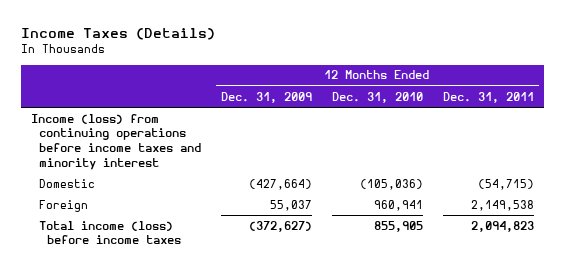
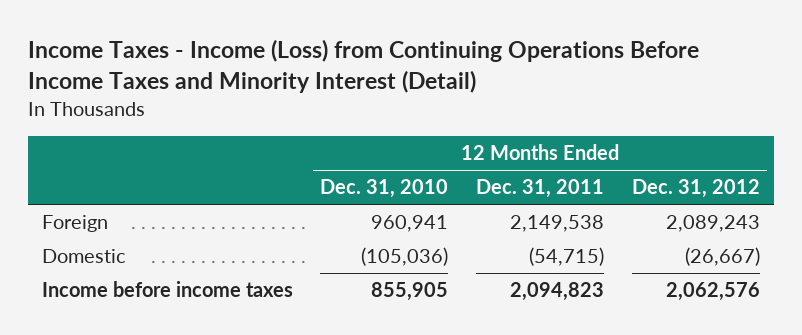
- Income Taxes (Details)
+ Income Taxes - Income (Loss) from Continuing Operations Before Income Taxes and Minority Interest (Detail)
- | 12 Months Ended Dec. 31, 2009 | 12 Months Ended Dec. 31, 2010 | 12 Months Ended Dec. 31, 2011
+ | 12 Months Ended Dec. 31, 2010 | 12 Months Ended Dec. 31, 2011 | 12 Months Ended Dec. 31, 2012
- Income (loss) from continuing operations before income taxes and minority interest
- Total income (loss) before income taxes | (372,627) | 855,905 | 2,094,823
moved down: Domestic | (105,036) | (54,715) | (26,667)
+ Income before income taxes | 855,905 | 2,094,823 | 2,062,576

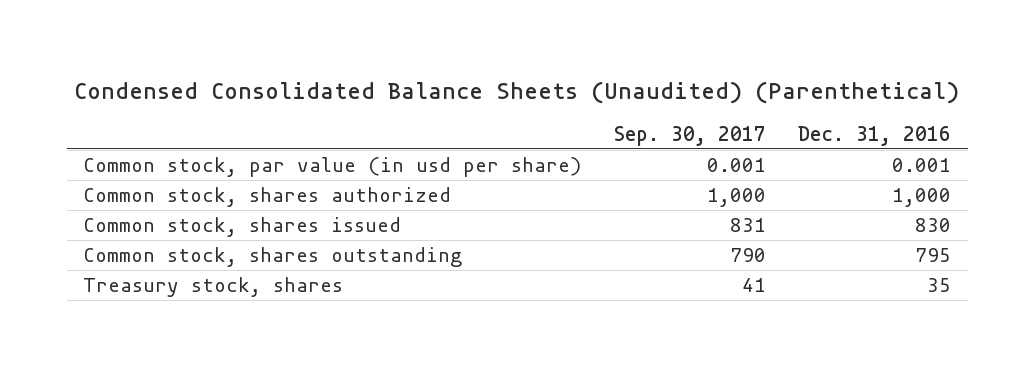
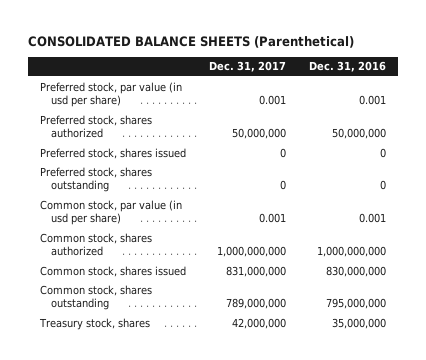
- Condensed Consolidated Balance Sheets (Unaudited) (Parenthetical)
+ CONSOLIDATED BALANCE SHEETS (Parenthetical)
- | Sep. 30, 2017 | Dec. 31, 2016
+ | Dec. 31, 2017 | Dec. 31, 2016
+ Preferred stock, par value (in usd per share) | 0.001 | 0.001
+ Preferred stock, shares authorized | 50,000,000 | 50,000,000
+ Preferred stock, shares issued | 0 | 0
+ Preferred stock, shares outstanding | 0 | 0
- Common stock, shares authorized | 1,000 | 1,000
- Common stock, shares issued | 831 | 830
- Common stock, shares outstanding | 790 | 795
- Treasury stock, shares | 41 | 35
+ Common stock, shares authorized | 1,000,000,000 | 1,000,000,000
+ Common stock, shares issued | 831,000,000 | 830,000,000
+ Common stock, shares outstanding | 789,000,000 | 795,000,000
+ Treasury stock, shares | 42,000,000 | 35,000,000

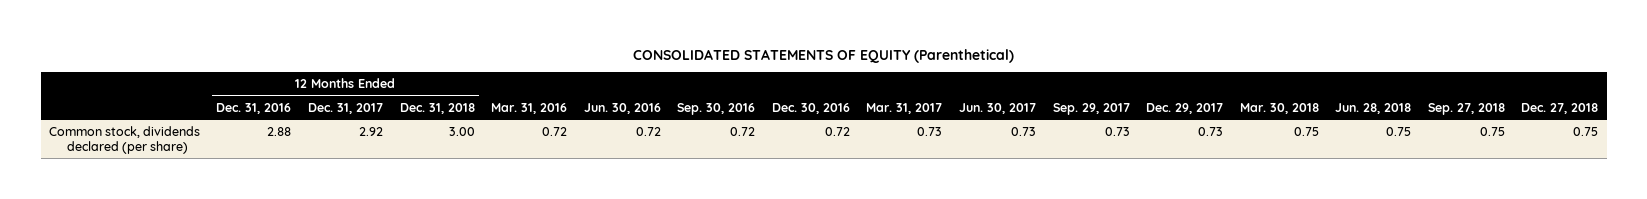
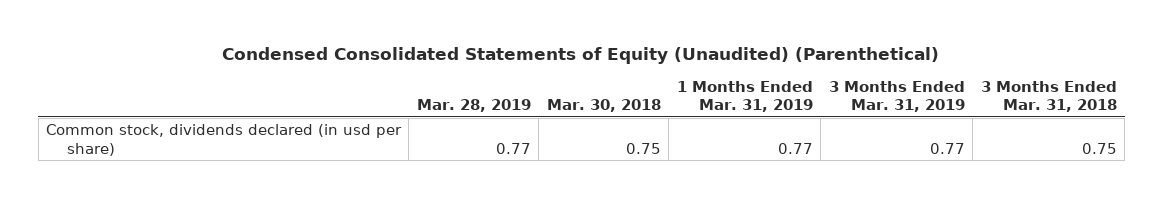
- CONSOLIDATED STATEMENTS OF EQUITY (Parenthetical)
+ Condensed Consolidated Statements of Equity (Unaudited) (Parenthetical)
- | 12 Months Ended Dec. 31, 2016 | 12 Months Ended Dec. 31, 2017 | 12 Months Ended Dec. 31, 2018 | Mar. 31, 2016 | Jun. 30, 2016 | Sep. 30, 2016 | Dec. 30, 2016 | Mar. 31, 2017 | Jun. 30, 2017 | Sep. 29, 2017 | Dec. 29, 2017 | Mar. 30, 2018 | Jun. 28, 2018 | Sep. 27, 2018 | Dec. 27, 2018
+ | Mar. 28, 2019 | Mar. 30, 2018 | 1 Months Ended Mar. 31, 2019 | 3 Months Ended Mar. 31, 2019 | 3 Months Ended Mar. 31, 2018
- Common stock, dividends declared (per share) | 2.88 | 2.92 | 3.00 | 0.72 | 0.72 | 0.72 | 0.72 | 0.73 | 0.73 | 0.73 | 0.73 | 0.75 | 0.75 | 0.75 | 0.75
+ Common stock, dividends declared (in usd per share) | 0.77 | 0.75 | 0.77 | 0.77 | 0.75

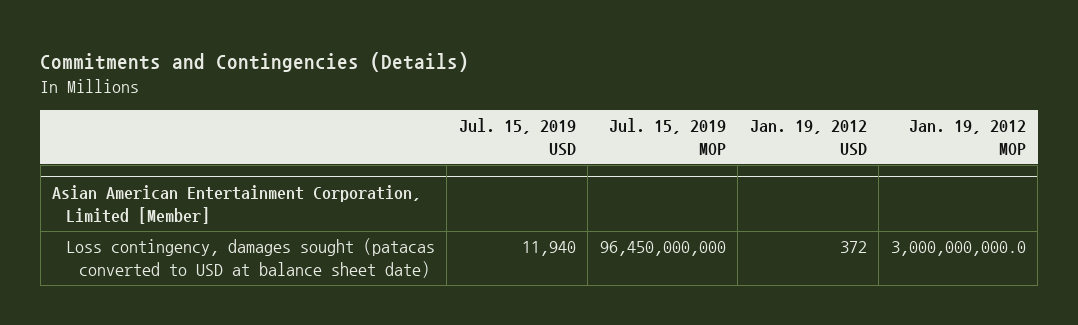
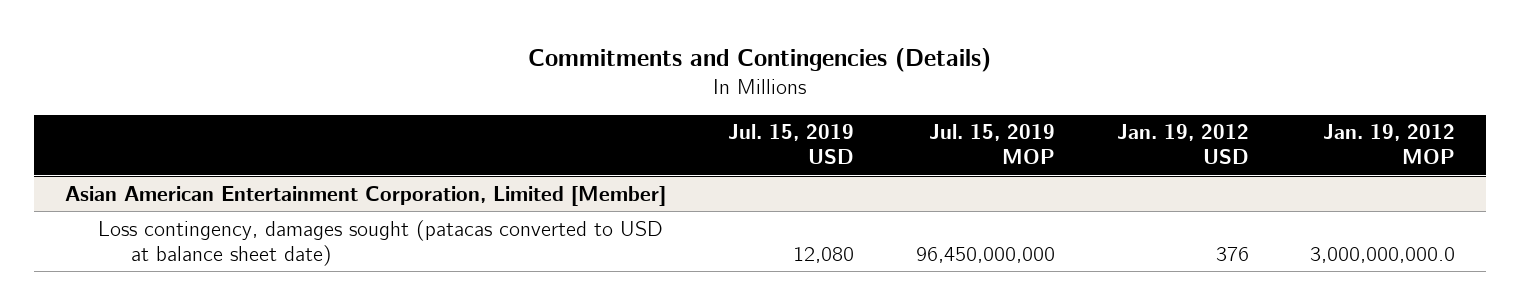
@ Asian American Entertainment Corporation, Limited [Member]
- Loss contingency, damages sought (patacas converted to USD at balance sheet date) | 11,940 | 96,450,000,000 | 372 | 3,000,000,000.0
+ Loss contingency, damages sought (patacas converted to USD at balance sheet date) | 12,080 | 96,450,000,000 | 376 | 3,000,000,000.0

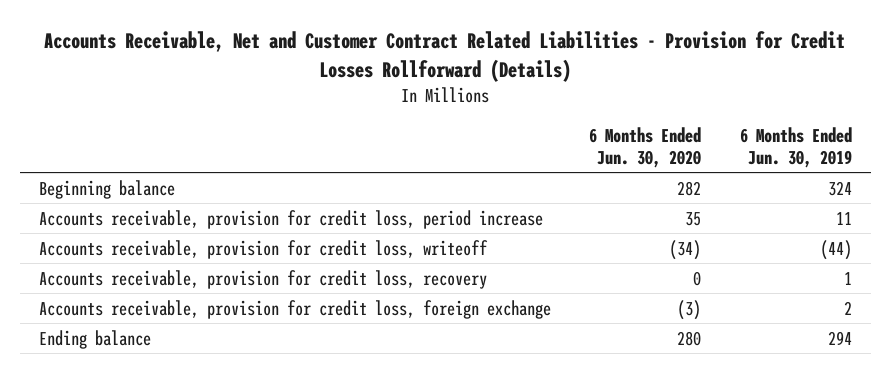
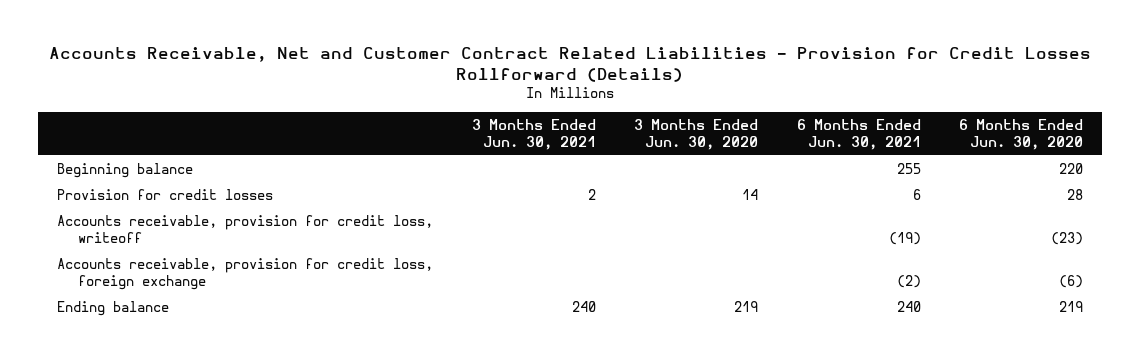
- | 6 Months Ended Jun. 30, 2020 | 6 Months Ended Jun. 30, 2019
+ | 3 Months Ended Jun. 30, 2021 | 3 Months Ended Jun. 30, 2020 | 6 Months Ended Jun. 30, 2021 | 6 Months Ended Jun. 30, 2020
- Beginning balance | 282 | 324
- Accounts receivable, provision for credit loss, period increase | 35 | 11
- Accounts receivable, provision for credit loss, writeoff | (34) | (44)
- Accounts receivable, provision for credit loss, recovery | 0 | 1
- Accounts receivable, provision for credit loss, foreign exchange | (3) | 2
- Ending balance | 280 | 294
+ Beginning balance | | | 255 | 220
+ Provision for credit losses | 2 | 14 | 6 | 28
+ Accounts receivable, provision for credit loss, writeoff | | | (19) | (23)
+ Accounts receivable, provision for credit loss, foreign exchange | | | (2) | (6)
+ Ending balance | 240 | 219 | 240 | 219

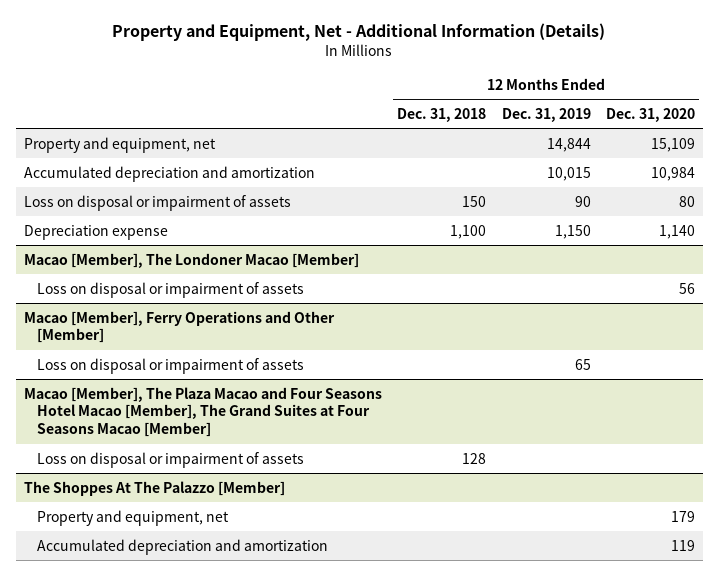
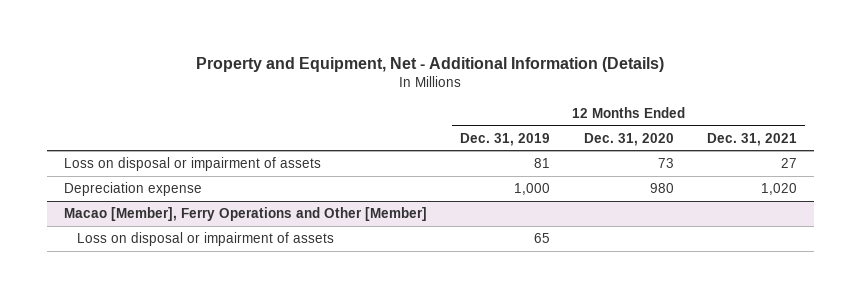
- | 12 Months Ended Dec. 31, 2018 | 12 Months Ended Dec. 31, 2019 | 12 Months Ended Dec. 31, 2020
+ | 12 Months Ended Dec. 31, 2019 | 12 Months Ended Dec. 31, 2020 | 12 Months Ended Dec. 31, 2021
- Property and equipment, net | | 14,844 | 15,109
- Accumulated depreciation and amortization | | 10,015 | 10,984
- Loss on disposal or impairment of assets | 150 | 90 | 80
- Depreciation expense | 1,100 | 1,150 | 1,140
- Macao [Member], The Londoner Macao [Member]
- Loss on disposal or impairment of assets | | | 56
+ Loss on disposal or impairment of assets | 81 | 73 | 27
+ Depreciation expense | 1,000 | 980 | 1,020
- Macao [Member], The Plaza Macao and Four Seasons Hotel Macao [Member], The Grand Suites at Four Seasons Macao [Member]
- Loss on disposal or impairment of assets | 128 | |
- The Shoppes At The Palazzo [Member]
- Property and equipment, net | | | 179
- Accumulated depreciation and amortization | | | 119

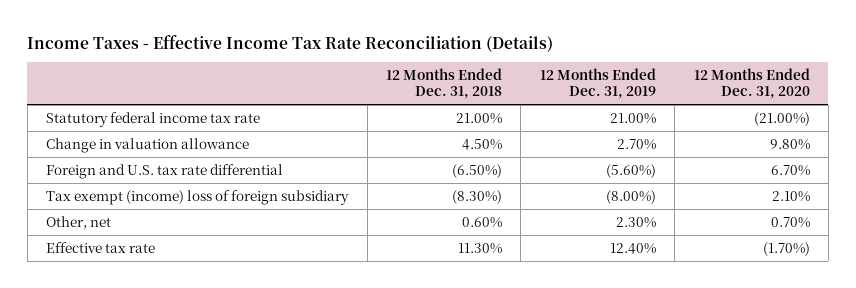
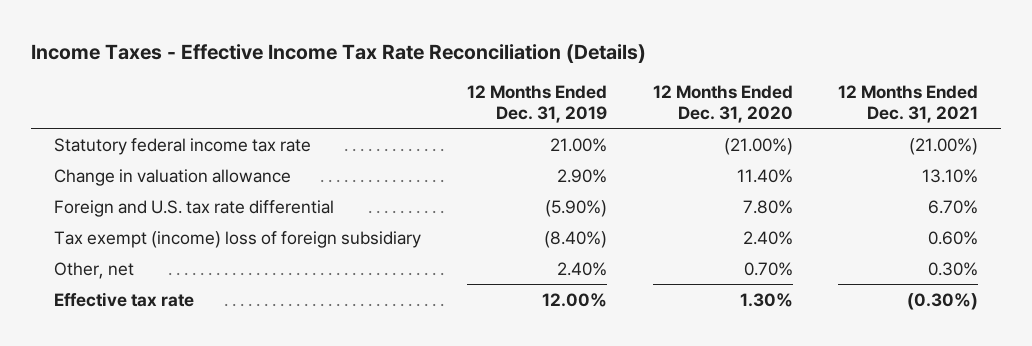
- | 12 Months Ended Dec. 31, 2018 | 12 Months Ended Dec. 31, 2019 | 12 Months Ended Dec. 31, 2020
+ | 12 Months Ended Dec. 31, 2019 | 12 Months Ended Dec. 31, 2020 | 12 Months Ended Dec. 31, 2021
- Change in valuation allowance | 4.50% | 2.70% | 9.80%
- Foreign and U.S. tax rate differential | (6.50%) | (5.60%) | 6.70%
- Tax exempt (income) loss of foreign subsidiary | (8.30%) | (8.00%) | 2.10%
- Other, net | 0.60% | 2.30% | 0.70%
- Effective tax rate | 11.30% | 12.40% | (1.70%)
+ Change in valuation allowance | 2.90% | 11.40% | 13.10%
+ Foreign and U.S. tax rate differential | (5.90%) | 7.80% | 6.70%
+ Tax exempt (income) loss of foreign subsidiary | (8.40%) | 2.40% | 0.60%
+ Other, net | 2.40% | 0.70% | 0.30%
+ Effective tax rate | 12.00% | 1.30% | (0.30%)

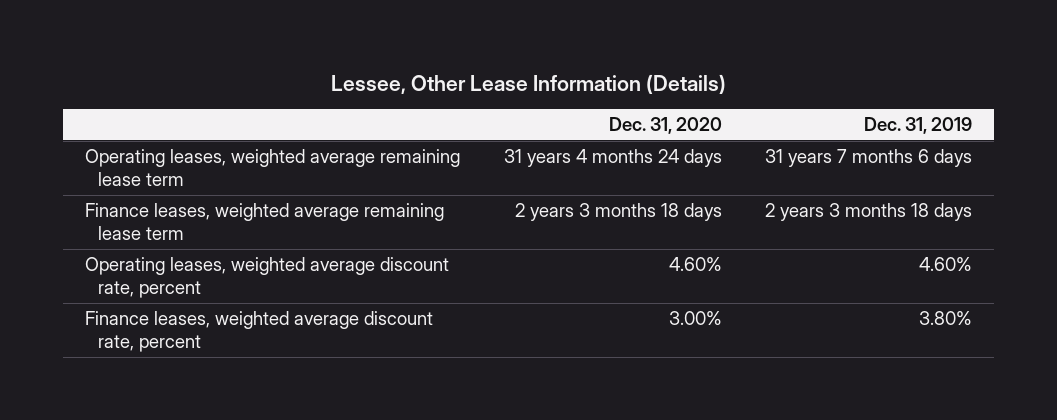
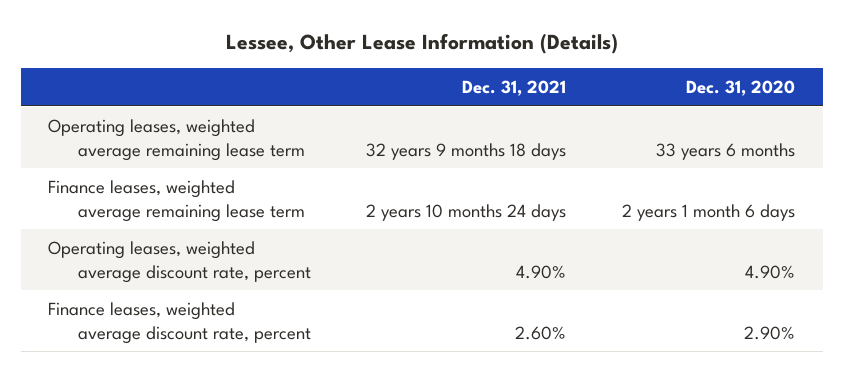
- | Dec. 31, 2020 | Dec. 31, 2019
+ | Dec. 31, 2021 | Dec. 31, 2020
- Operating leases, weighted average remaining lease term | 31 years 4 months 24 days | 31 years 7 months 6 days
- Finance leases, weighted average remaining lease term | 2 years 3 months 18 days | 2 years 3 months 18 days
- Operating leases, weighted average discount rate, percent | 4.60% | 4.60%
- Finance leases, weighted average discount rate, percent | 3.00% | 3.80%
+ Operating leases, weighted average remaining lease term | 32 years 9 months 18 days | 33 years 6 months
+ Finance leases, weighted average remaining lease term | 2 years 10 months 24 days | 2 years 1 month 6 days
+ Operating leases, weighted average discount rate, percent | 4.90% | 4.90%
+ Finance leases, weighted average discount rate, percent | 2.60% | 2.90%

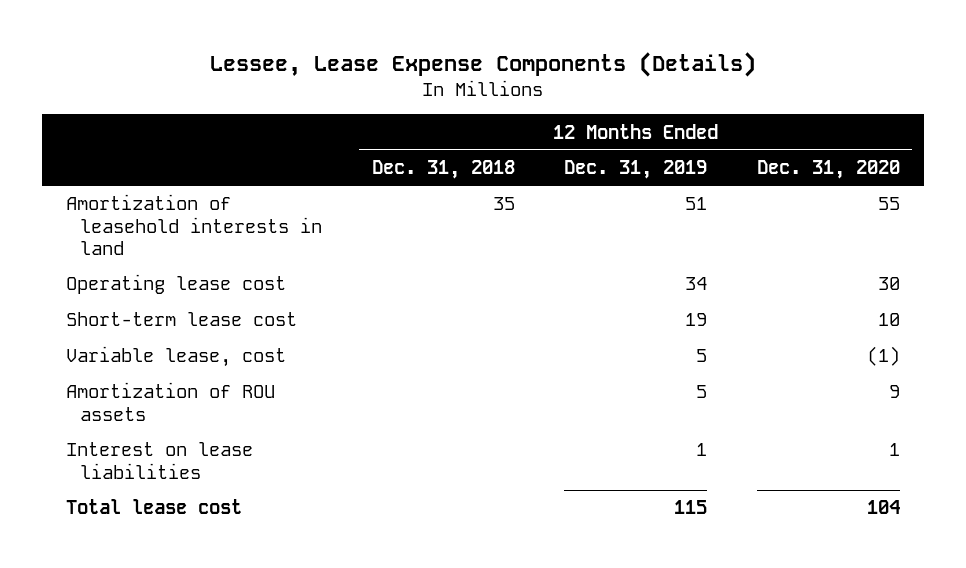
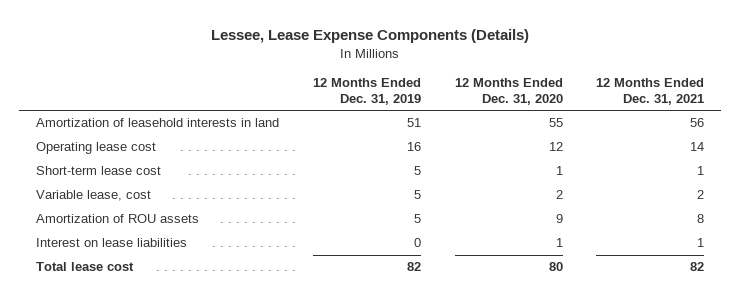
- | 12 Months Ended Dec. 31, 2018 | 12 Months Ended Dec. 31, 2019 | 12 Months Ended Dec. 31, 2020
+ | 12 Months Ended Dec. 31, 2019 | 12 Months Ended Dec. 31, 2020 | 12 Months Ended Dec. 31, 2021
- Operating lease cost | | 34 | 30
- Short-term lease cost | | 19 | 10
- Variable lease, cost | | 5 | (1)
+ Operating lease cost | 16 | 12 | 14
+ Short-term lease cost | 5 | 1 | 1
+ Variable lease, cost | 5 | 2 | 2
- Interest on lease liabilities | | 1 | 1
- Total lease cost | | 115 | 104
+ Interest on lease liabilities | 0 | 1 | 1
+ Total lease cost | 82 | 80 | 82

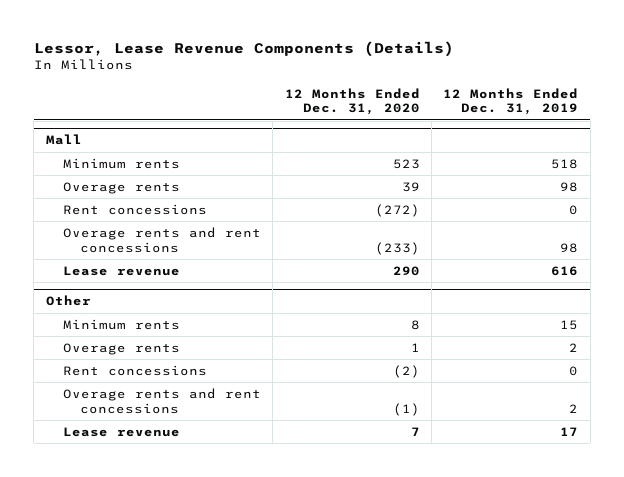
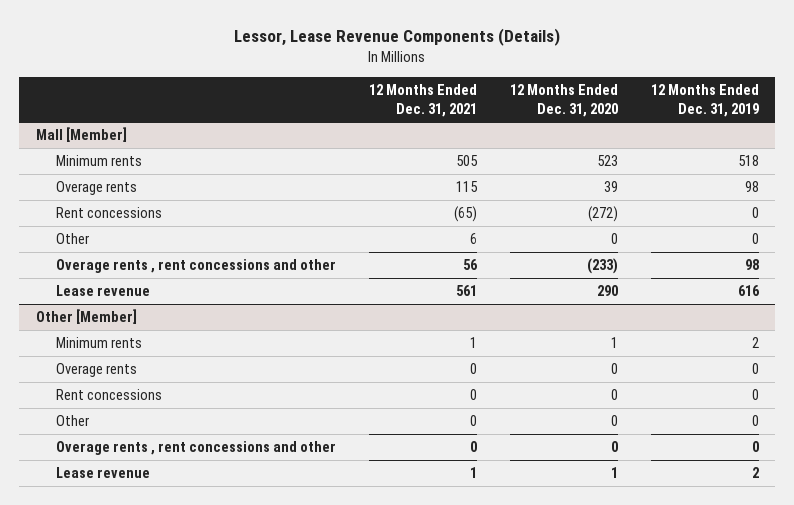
- | 12 Months Ended Dec. 31, 2020 | 12 Months Ended Dec. 31, 2019
+ | 12 Months Ended Dec. 31, 2021 | 12 Months Ended Dec. 31, 2020 | 12 Months Ended Dec. 31, 2019
- Mall
+ Mall [Member]
- Overage rents and rent concessions | (233) | 98
+ Other | 6 | 0 | 0
+ Overage rents , rent concessions and other | 56 | (233) | 98
- Other
- Minimum rents | 8 | 15
- Overage rents | 1 | 2
- Rent concessions | (2) | 0
- Overage rents and rent concessions | (1) | 2
- Lease revenue | 7 | 17
+ Other [Member]
+ Minimum rents | 1 | 1 | 2
+ Overage rents | 0 | 0 | 0
+ Rent concessions | 0 | 0 | 0
+ Other | 0 | 0 | 0
+ Overage rents , rent concessions and other | 0 | 0 | 0
+ Lease revenue | 1 | 1 | 2

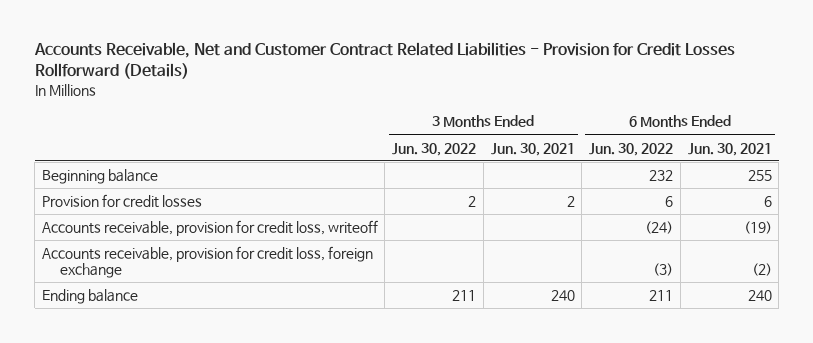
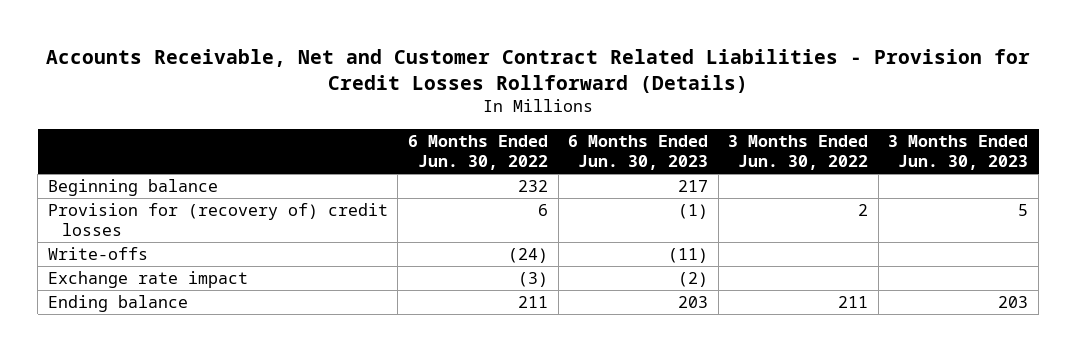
- | 3 Months Ended Jun. 30, 2022 | 3 Months Ended Jun. 30, 2021 | 6 Months Ended Jun. 30, 2022 | 6 Months Ended Jun. 30, 2021
+ | 6 Months Ended Jun. 30, 2022 | 6 Months Ended Jun. 30, 2023 | 3 Months Ended Jun. 30, 2022 | 3 Months Ended Jun. 30, 2023
- Provision for credit losses | 2 | 2 | 6 | 6
- Accounts receivable, provision for credit loss, writeoff | | | (24) | (19)
- Accounts receivable, provision for credit loss, foreign exchange | | | (3) | (2)
+ Provision for (recovery of) credit losses | 6 | (1) | 2 | 5
+ Write-offs | (24) | (11) | |
+ Exchange rate impact | (3) | (2) | |

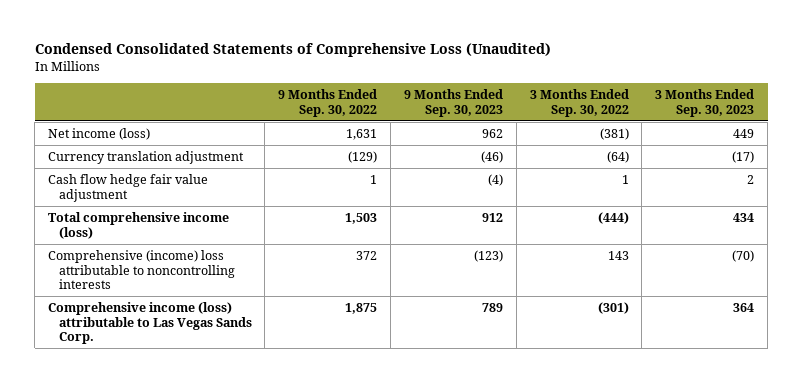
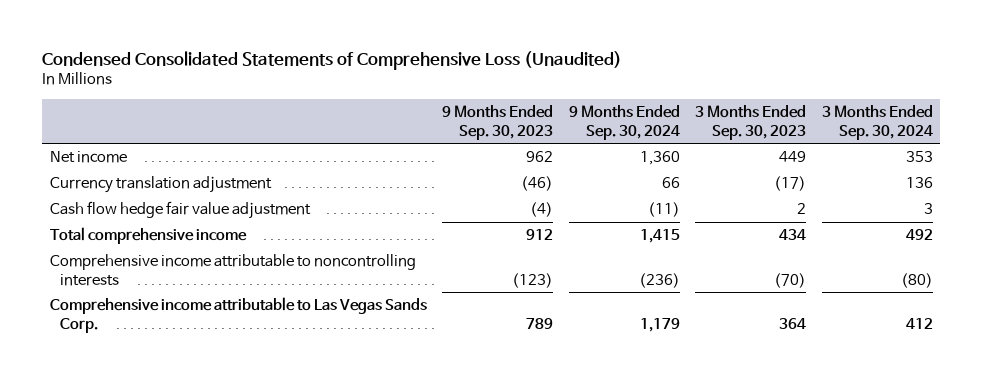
- | 9 Months Ended Sep. 30, 2022 | 9 Months Ended Sep. 30, 2023 | 3 Months Ended Sep. 30, 2022 | 3 Months Ended Sep. 30, 2023
+ | 9 Months Ended Sep. 30, 2023 | 9 Months Ended Sep. 30, 2024 | 3 Months Ended Sep. 30, 2023 | 3 Months Ended Sep. 30, 2024
- Net income (loss) | 1,631 | 962 | (381) | 449
+ Net income | 962 | 1,360 | 449 | 353
- Total comprehensive income (loss) | 1,503 | 912 | (444) | 434
- Comprehensive (income) loss attributable to noncontrolling interests | 372 | (123) | 143 | (70)
- Comprehensive income (loss) attributable to Las Vegas Sands Corp. | 1,875 | 789 | (301) | 364
+ Total comprehensive income | 912 | 1,415 | 434 | 492
+ Comprehensive income attributable to noncontrolling interests | (123) | (236) | (70) | (80)
+ Comprehensive income attributable to Las Vegas Sands Corp. | 789 | 1,179 | 364 | 412

